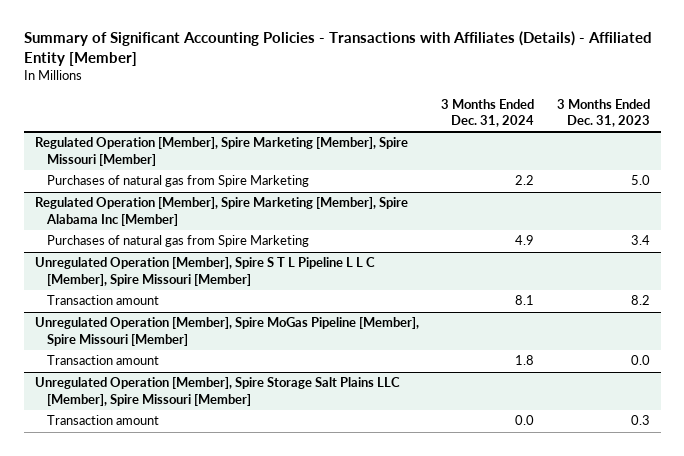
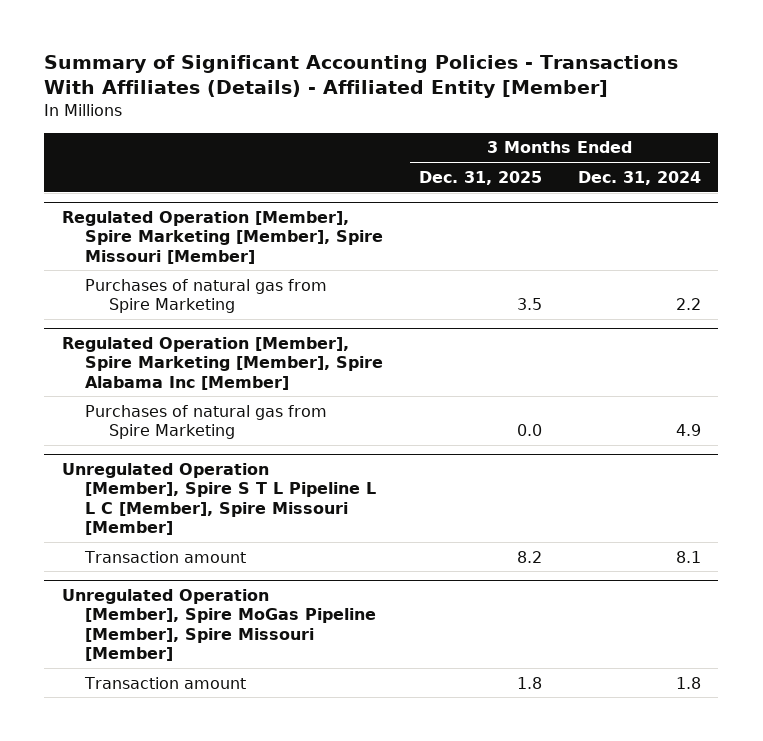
- Summary of Significant Accounting Policies - Transactions with Affiliates (Details) - Affiliated Entity [Member]
+ Summary of Significant Accounting Policies - Transactions With Affiliates (Details) - Affiliated Entity [Member]
- | 3 Months Ended Dec. 31, 2024 | 3 Months Ended Dec. 31, 2023
+ | 3 Months Ended Dec. 31, 2025 | 3 Months Ended Dec. 31, 2024
- Unregulated Operation [Member], Spire Storage Salt Plains LLC [Member], Spire Missouri [Member]
- Transaction amount | 0.0 | 0.3

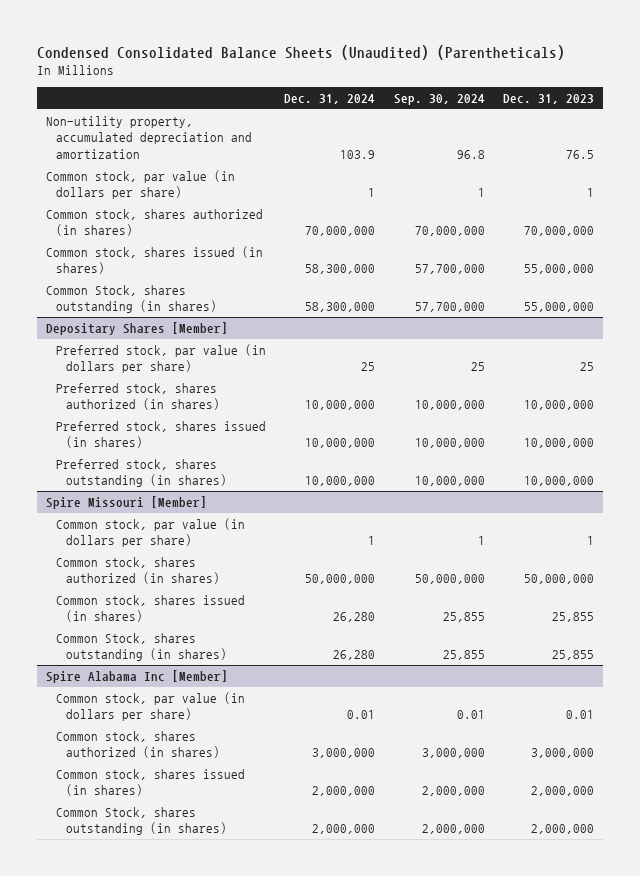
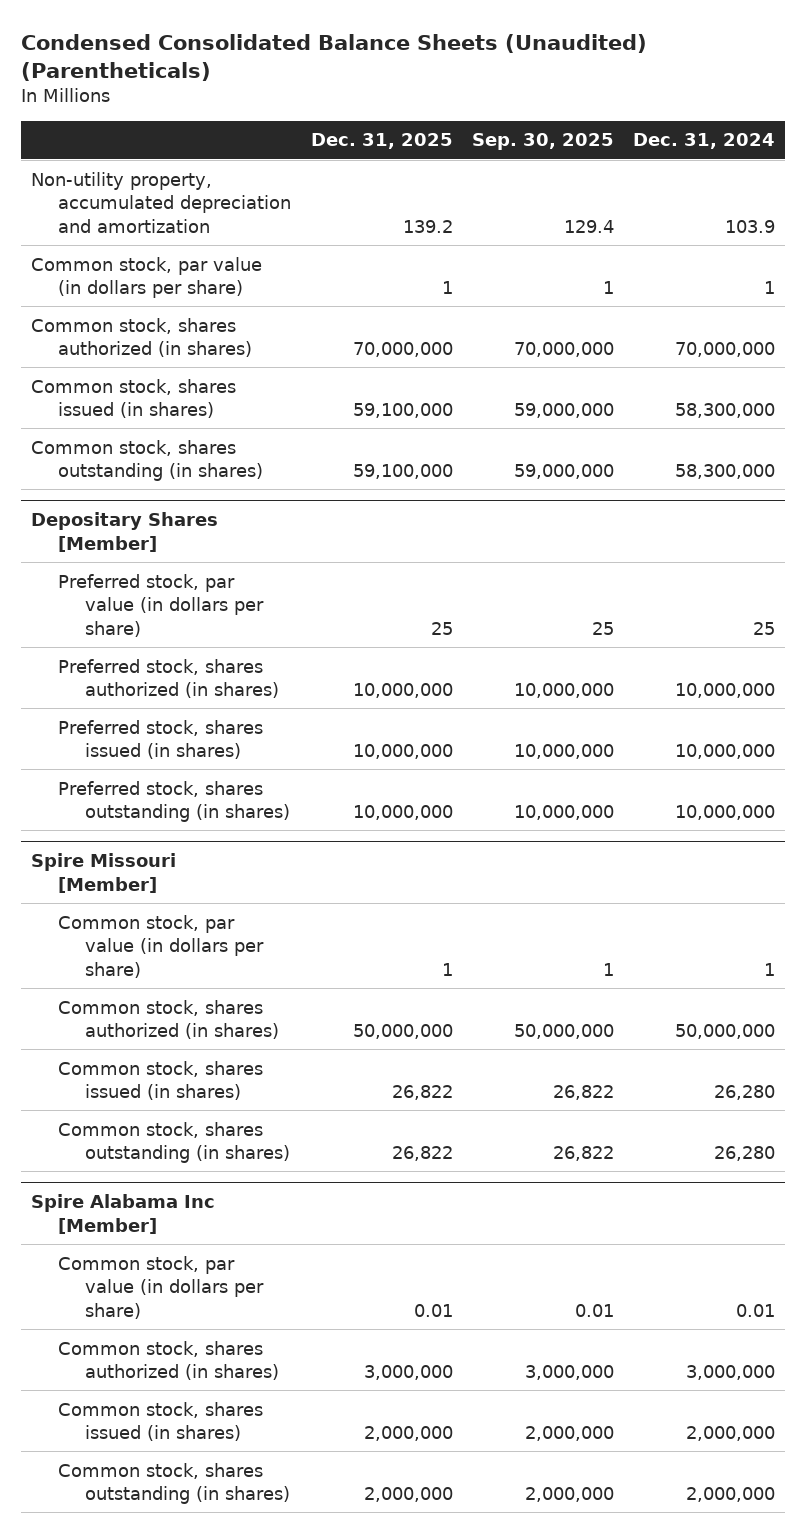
- | Dec. 31, 2024 | Sep. 30, 2024 | Dec. 31, 2023
+ | Dec. 31, 2025 | Sep. 30, 2025 | Dec. 31, 2024
- Common Stock, shares outstanding (in shares) | 58,300,000 | 57,700,000 | 55,000,000
+ Common stock, shares outstanding (in shares) | 59,100,000 | 59,000,000 | 58,300,000
@ Spire Missouri [Member]
- Common Stock, shares outstanding (in shares) | 26,280 | 25,855 | 25,855
+ Common stock, shares outstanding (in shares) | 26,822 | 26,822 | 26,280
@ Spire Alabama Inc [Member]
- Common Stock, shares outstanding (in shares) | 2,000,000 | 2,000,000 | 2,000,000
+ Common stock, shares outstanding (in shares) | 2,000,000 | 2,000,000 | 2,000,000

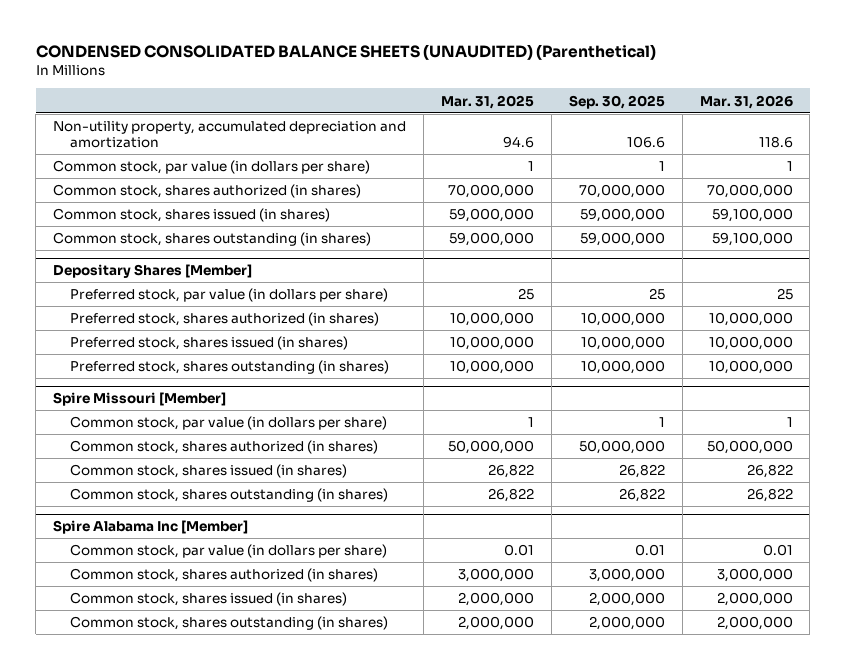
- Condensed Consolidated Balance Sheets (Unaudited) (Parentheticals)
+ CONDENSED CONSOLIDATED BALANCE SHEETS (UNAUDITED) (Parenthetical)
- | Dec. 31, 2025 | Sep. 30, 2025 | Dec. 31, 2024
+ | Mar. 31, 2025 | Sep. 30, 2025 | Mar. 31, 2026
- Non-utility property, accumulated depreciation and amortization | 139.2 | 129.4 | 103.9
+ Non-utility property, accumulated depreciation and amortization | 94.6 | 106.6 | 118.6

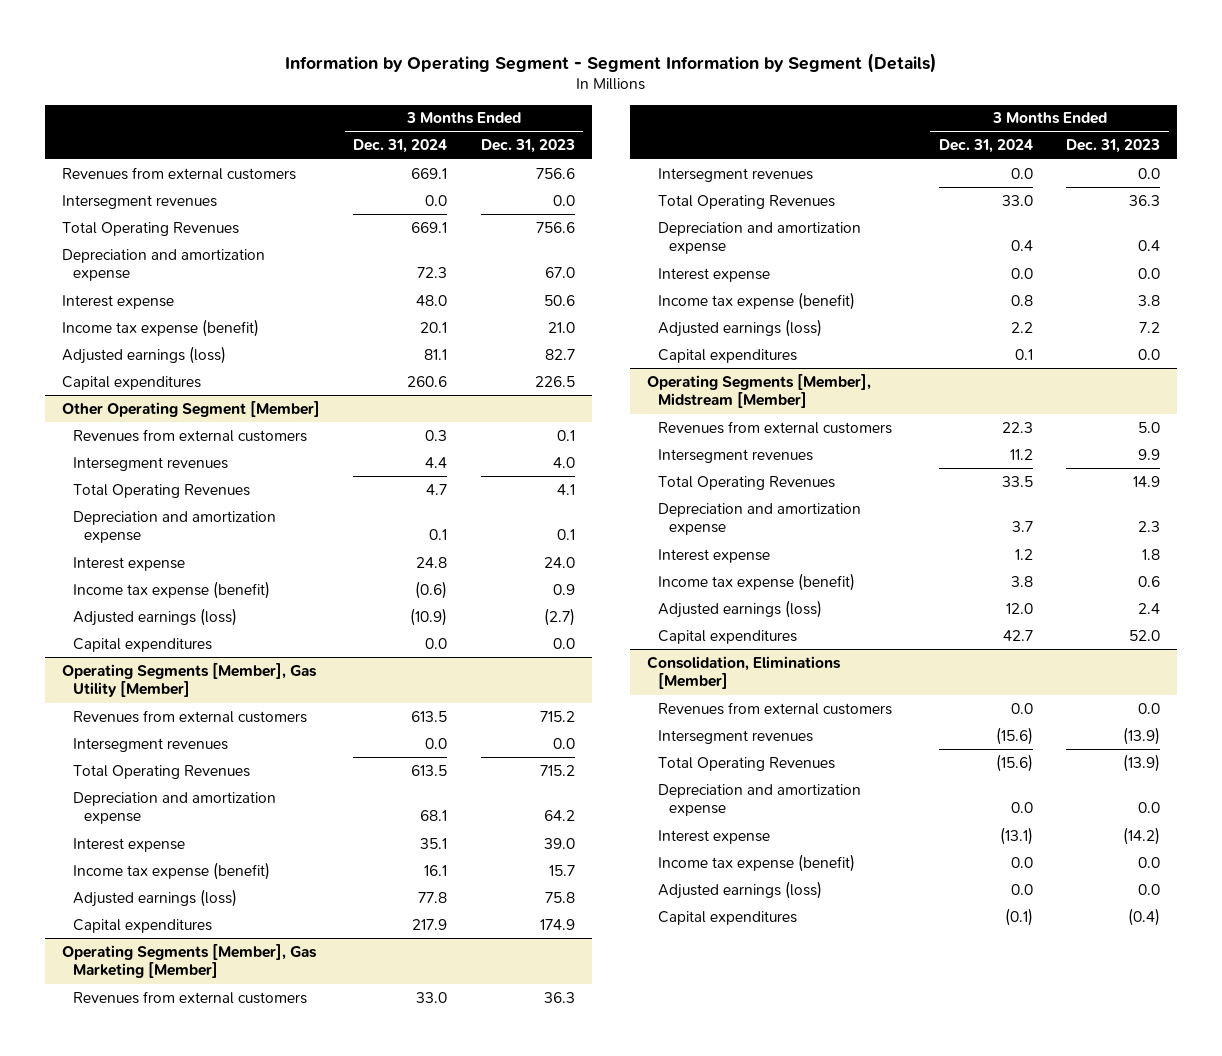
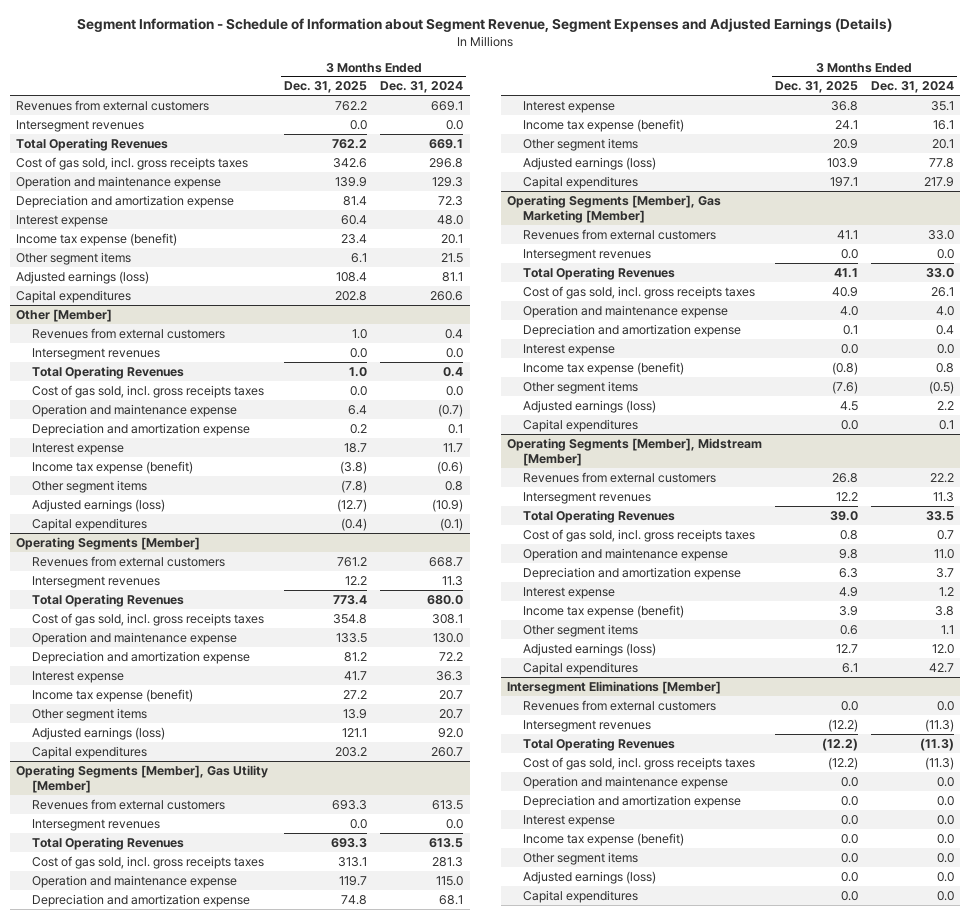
- Information by Operating Segment - Segment Information by Segment (Details)
+ Segment Information - Schedule of Information about Segment Revenue, Segment Expenses and Adjusted Earnings (Details)
- | 3 Months Ended Dec. 31, 2024 | 3 Months Ended Dec. 31, 2023
+ | 3 Months Ended Dec. 31, 2025 | 3 Months Ended Dec. 31, 2024
+ Cost of gas sold, incl. gross receipts taxes | 342.6 | 296.8
+ Operation and maintenance expense | 139.9 | 129.3
+ Other segment items | 6.1 | 21.5
- Other Operating Segment [Member]
- Revenues from external customers | 0.3 | 0.1
- Intersegment revenues | 4.4 | 4.0
- Total Operating Revenues | 4.7 | 4.1
+ Other [Member]
+ Revenues from external customers | 1.0 | 0.4
+ Intersegment revenues | 0.0 | 0.0
+ Total Operating Revenues | 1.0 | 0.4
+ Cost of gas sold, incl. gross receipts taxes | 0.0 | 0.0
+ Operation and maintenance expense | 6.4 | (0.7)
- Interest expense | 24.8 | 24.0
+ Interest expense | 18.7 | 11.7
+ Other segment items | (7.8) | 0.8
- Capital expenditures | 0.0 | 0.0
+ Capital expenditures | (0.4) | (0.1)
+ Operating Segments [Member]
+ Revenues from external customers | 761.2 | 668.7
+ Intersegment revenues | 12.2 | 11.3
+ Total Operating Revenues | 773.4 | 680.0
+ Cost of gas sold, incl. gross receipts taxes | 354.8 | 308.1
+ Operation and maintenance expense | 133.5 | 130.0
+ Depreciation and amortization expense | 81.2 | 72.2
+ Interest expense | 41.7 | 36.3
+ Income tax expense (benefit) | 27.2 | 20.7
+ Other segment items | 13.9 | 20.7
+ Adjusted earnings (loss) | 121.1 | 92.0
+ Capital expenditures | 203.2 | 260.7
@ Operating Segments [Member], Gas Utility [Member]
+ Cost of gas sold, incl. gross receipts taxes | 313.1 | 281.3
+ Operation and maintenance expense | 119.7 | 115.0
+ Other segment items | 20.9 | 20.1
@ Operating Segments [Member], Gas Marketing [Member]
+ Cost of gas sold, incl. gross receipts taxes | 40.9 | 26.1
+ Operation and maintenance expense | 4.0 | 4.0
+ Other segment items | (7.6) | (0.5)
@ Operating Segments [Member], Midstream [Member]
- Revenues from external customers | 22.3 | 5.0
- Intersegment revenues | 11.2 | 9.9
+ Revenues from external customers | 26.8 | 22.2
+ Intersegment revenues | 12.2 | 11.3
+ Cost of gas sold, incl. gross receipts taxes | 0.8 | 0.7
+ Operation and maintenance expense | 9.8 | 11.0
+ Other segment items | 0.6 | 1.1
- Consolidation, Eliminations [Member]
+ Intersegment Eliminations [Member]
- Intersegment revenues | (15.6) | (13.9)
- Total Operating Revenues | (15.6) | (13.9)
+ Intersegment revenues | (12.2) | (11.3)
+ Total Operating Revenues | (12.2) | (11.3)
+ Cost of gas sold, incl. gross receipts taxes | (12.2) | (11.3)
+ Operation and maintenance expense | 0.0 | 0.0
- Interest expense | (13.1) | (14.2)
+ Interest expense | 0.0 | 0.0
+ Other segment items | 0.0 | 0.0
- Capital expenditures | (0.1) | (0.4)
+ Capital expenditures | 0.0 | 0.0

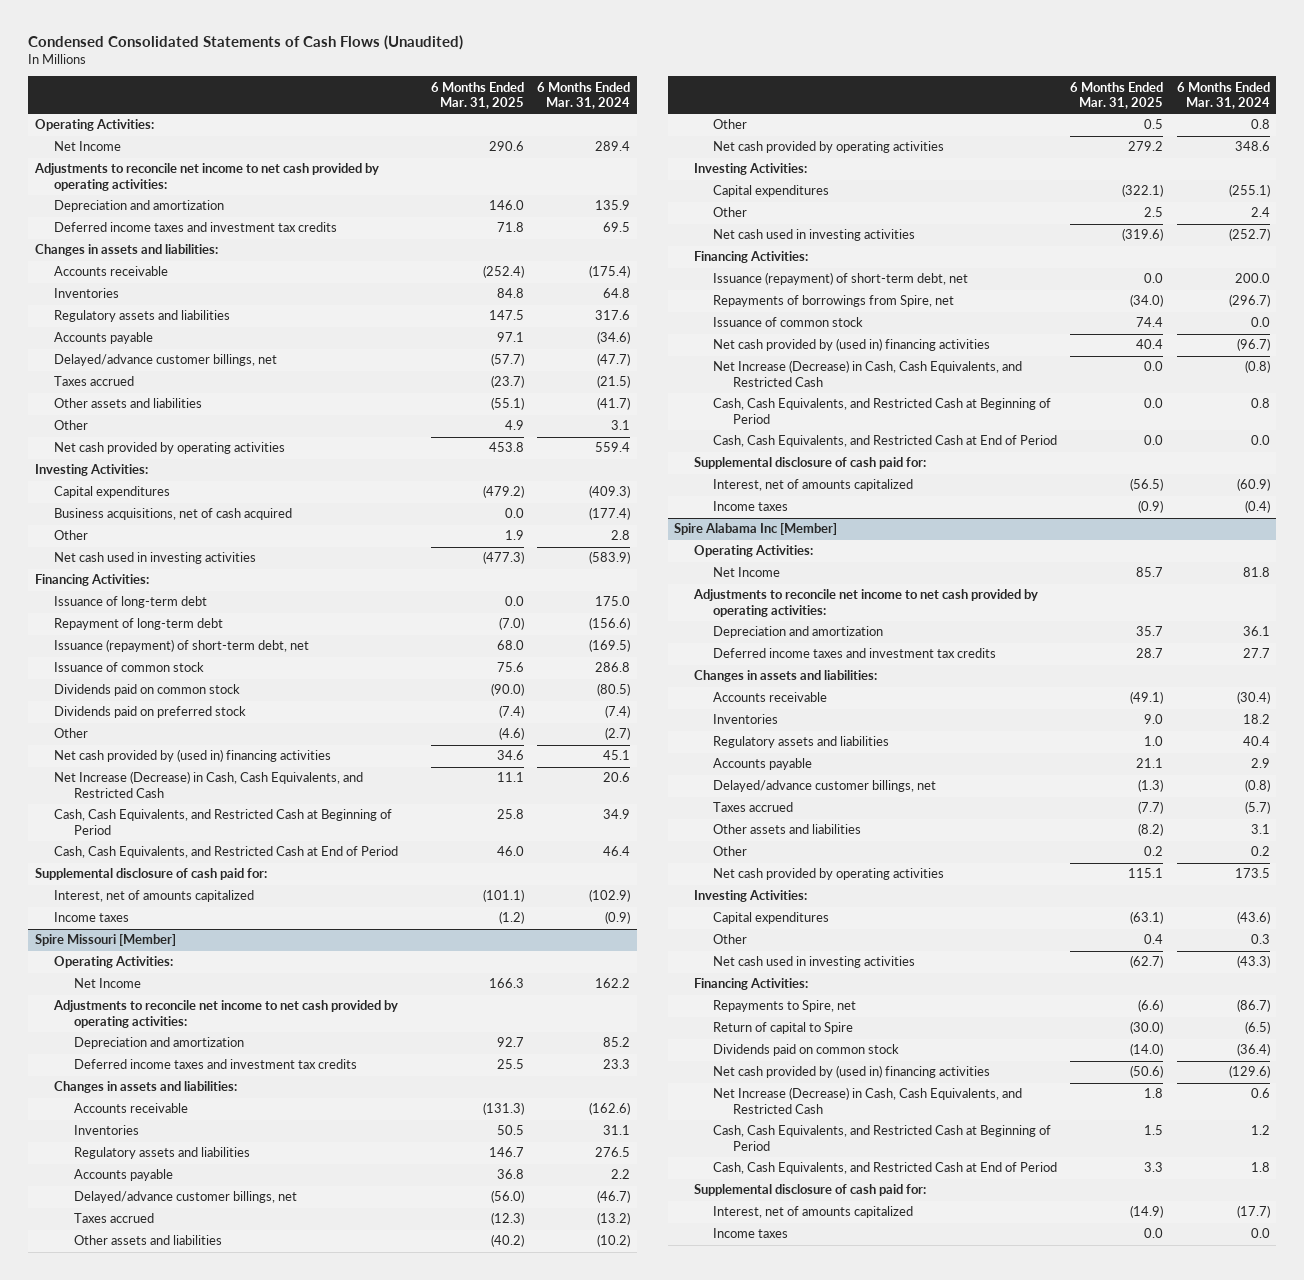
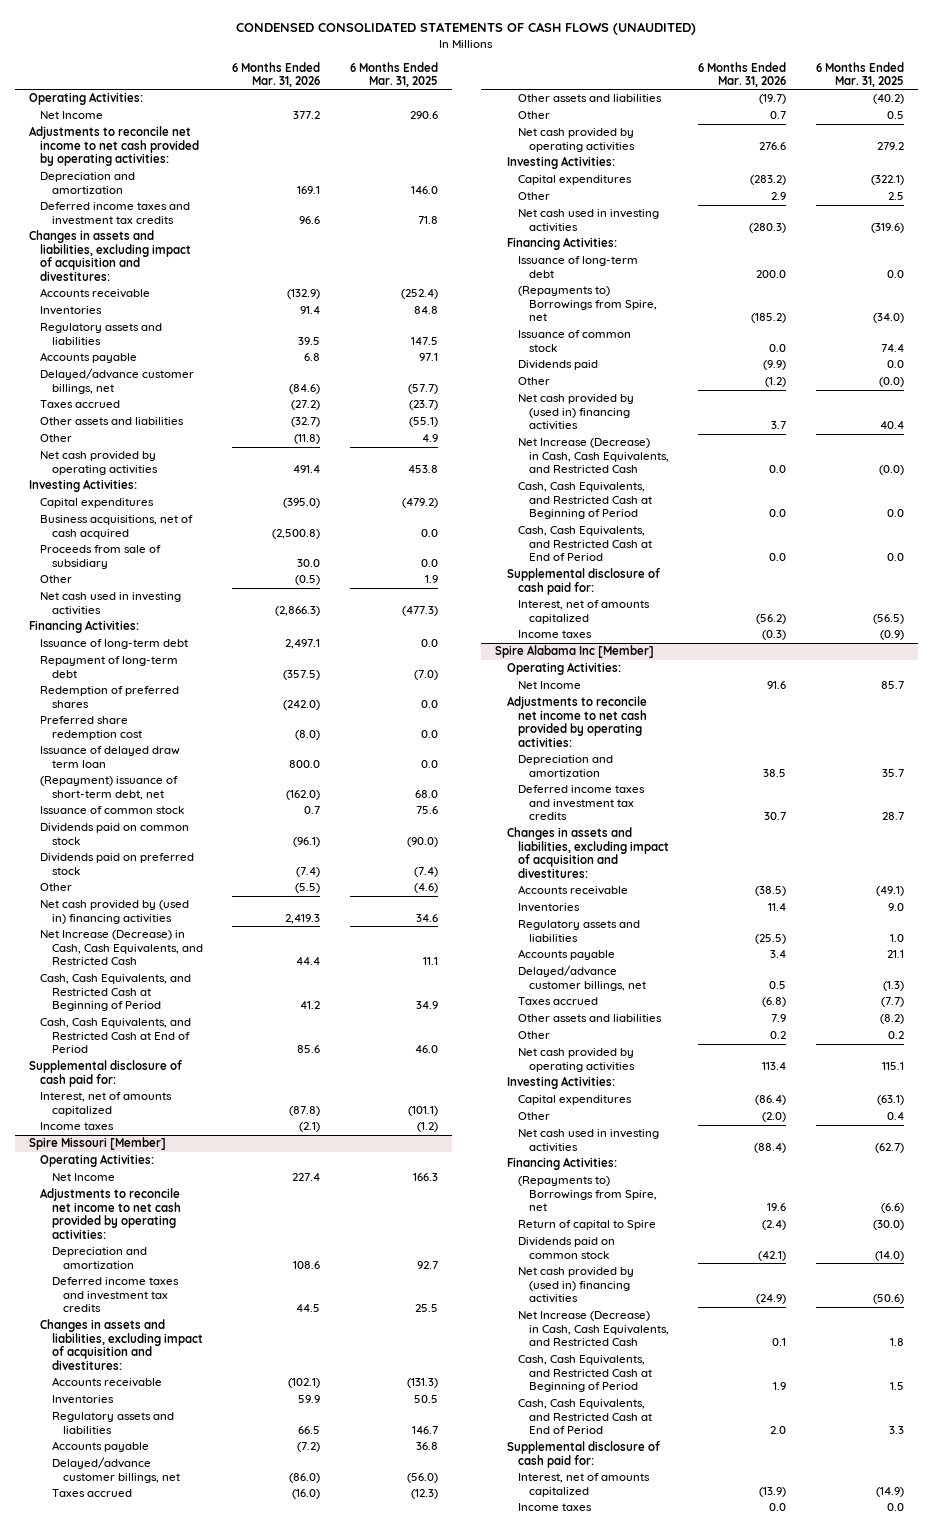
- Condensed Consolidated Statements of Cash Flows (Unaudited)
+ CONDENSED CONSOLIDATED STATEMENTS OF CASH FLOWS (UNAUDITED)
- | 6 Months Ended Mar. 31, 2025 | 6 Months Ended Mar. 31, 2024
+ | 6 Months Ended Mar. 31, 2026 | 6 Months Ended Mar. 31, 2025
- Changes in assets and liabilities:
+ Changes in assets and liabilities, excluding impact of acquisition and divestitures:
+ Proceeds from sale of subsidiary | 30.0 | 0.0
- Issuance (repayment) of short-term debt, net | 68.0 | (169.5)
+ Redemption of preferred shares | (242.0) | 0.0
+ Preferred share redemption cost | (8.0) | 0.0
+ Issuance of delayed draw term loan | 800.0 | 0.0
+ (Repayment) issuance of short-term debt, net | (162.0) | 68.0
- Cash, Cash Equivalents, and Restricted Cash at Beginning of Period | 25.8 | 34.9
+ Cash, Cash Equivalents, and Restricted Cash at Beginning of Period | 41.2 | 34.9
@ Spire Missouri [Member]
- Changes in assets and liabilities:
+ Changes in assets and liabilities, excluding impact of acquisition and divestitures:
- Issuance (repayment) of short-term debt, net | 0.0 | 200.0
- Repayments of borrowings from Spire, net | (34.0) | (296.7)
+ Issuance of long-term debt | 200.0 | 0.0
+ (Repayments to) Borrowings from Spire, net | (185.2) | (34.0)
+ Dividends paid | (9.9) | 0.0
+ Other | (1.2) | (0.0)
- Net Increase (Decrease) in Cash, Cash Equivalents, and Restricted Cash | 0.0 | (0.8)
+ Net Increase (Decrease) in Cash, Cash Equivalents, and Restricted Cash | 0.0 | (0.0)
@ Spire Alabama Inc [Member]
- Changes in assets and liabilities:
+ Changes in assets and liabilities, excluding impact of acquisition and divestitures:
- Repayments to Spire, net | (6.6) | (86.7)
+ (Repayments to) Borrowings from Spire, net | 19.6 | (6.6)

